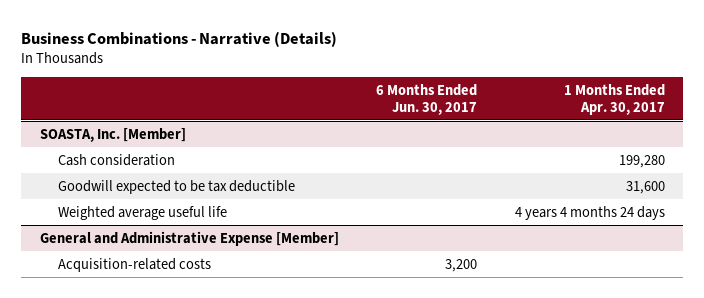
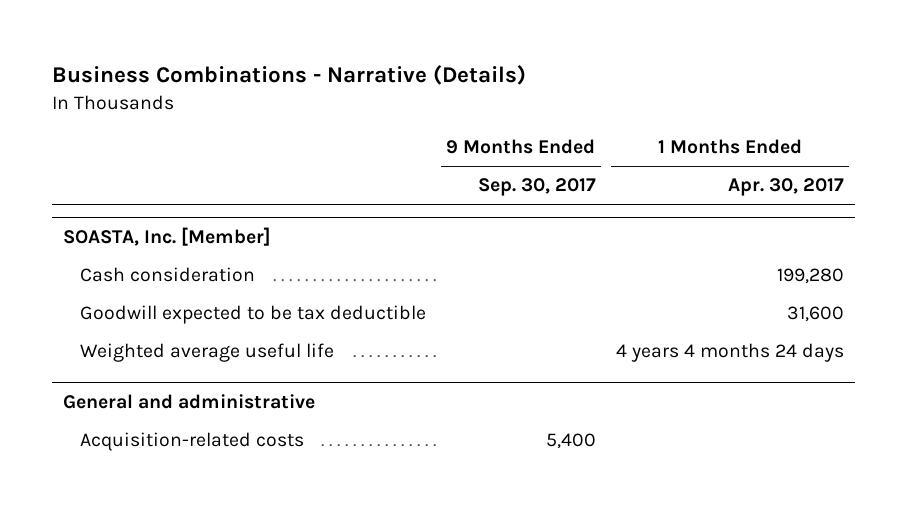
- | 6 Months Ended Jun. 30, 2017 | 1 Months Ended Apr. 30, 2017
+ | 9 Months Ended Sep. 30, 2017 | 1 Months Ended Apr. 30, 2017
- General and Administrative Expense [Member]
+ General and administrative

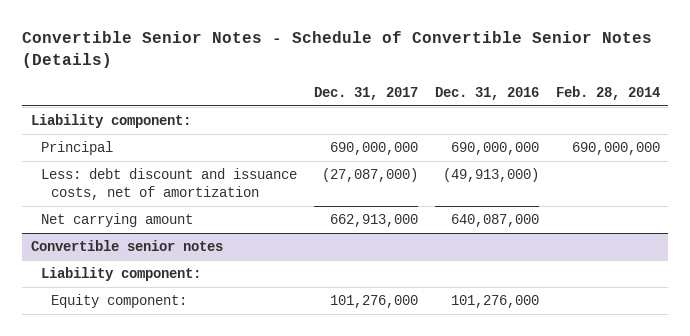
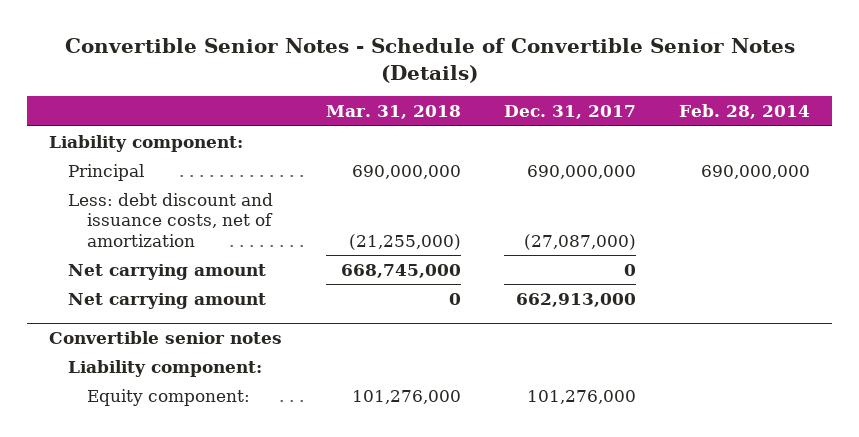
- | Dec. 31, 2017 | Dec. 31, 2016 | Feb. 28, 2014
+ | Mar. 31, 2018 | Dec. 31, 2017 | Feb. 28, 2014
+ Net carrying amount | 668,745,000 | 0 |

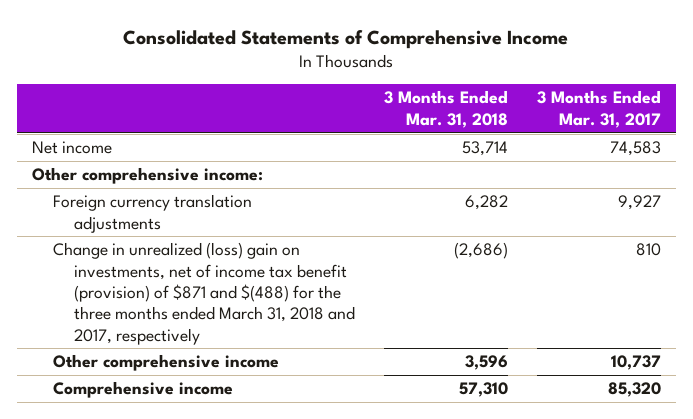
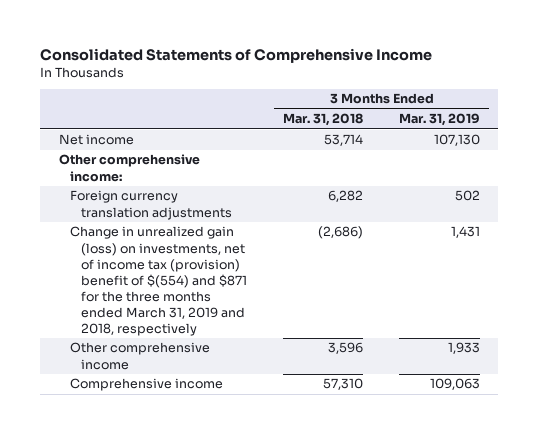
- | 3 Months Ended Mar. 31, 2018 | 3 Months Ended Mar. 31, 2017
+ | 3 Months Ended Mar. 31, 2018 | 3 Months Ended Mar. 31, 2019
- Change in unrealized (loss) gain on investments, net of income tax benefit (provision) of $871 and $(488) for the three months ended March 31, 2018 and 2017, respectively | (2,686) | 810
+ Change in unrealized gain (loss) on investments, net of income tax (provision) benefit of $(554) and $871 for the three months ended March 31, 2019 and 2018, respectively | (2,686) | 1,431

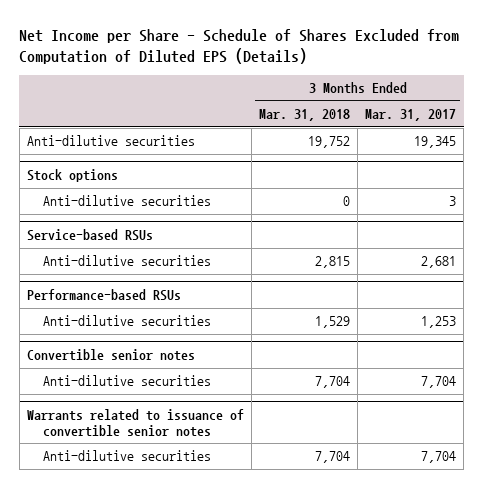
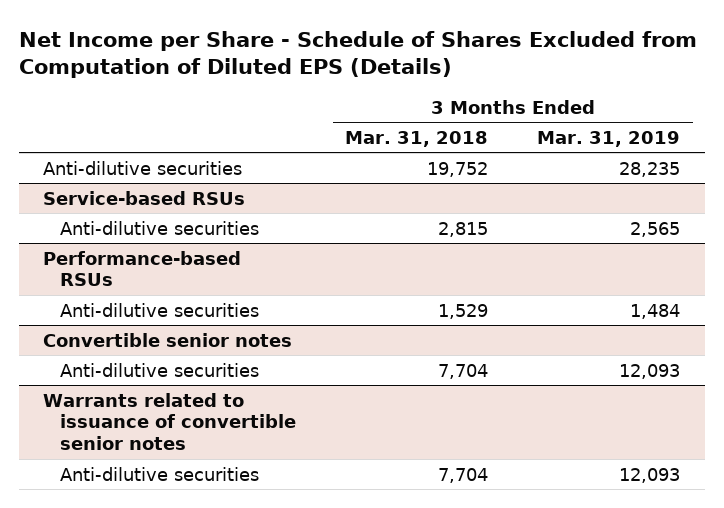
- | 3 Months Ended Mar. 31, 2018 | 3 Months Ended Mar. 31, 2017
+ | 3 Months Ended Mar. 31, 2018 | 3 Months Ended Mar. 31, 2019
- Stock options
- Anti-dilutive securities | 0 | 3

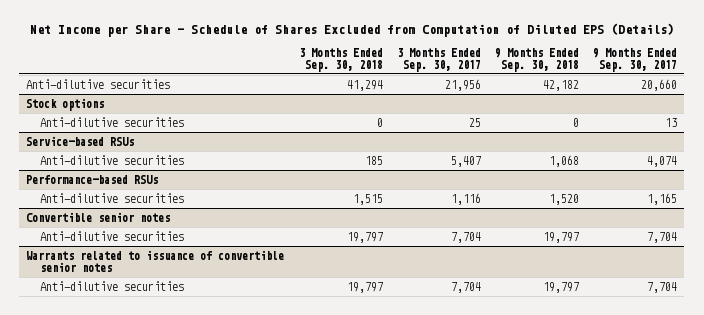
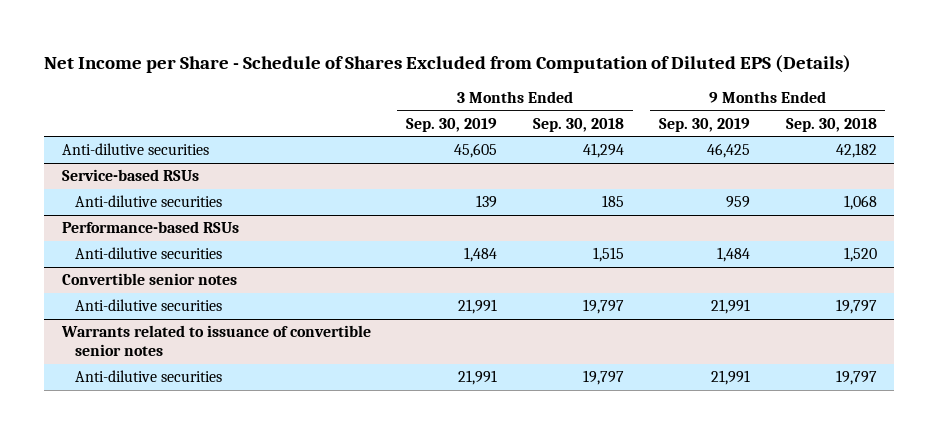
- | 3 Months Ended Sep. 30, 2018 | 3 Months Ended Sep. 30, 2017 | 9 Months Ended Sep. 30, 2018 | 9 Months Ended Sep. 30, 2017
+ | 3 Months Ended Sep. 30, 2019 | 3 Months Ended Sep. 30, 2018 | 9 Months Ended Sep. 30, 2019 | 9 Months Ended Sep. 30, 2018
- Stock options
- Anti-dilutive securities | 0 | 25 | 0 | 13

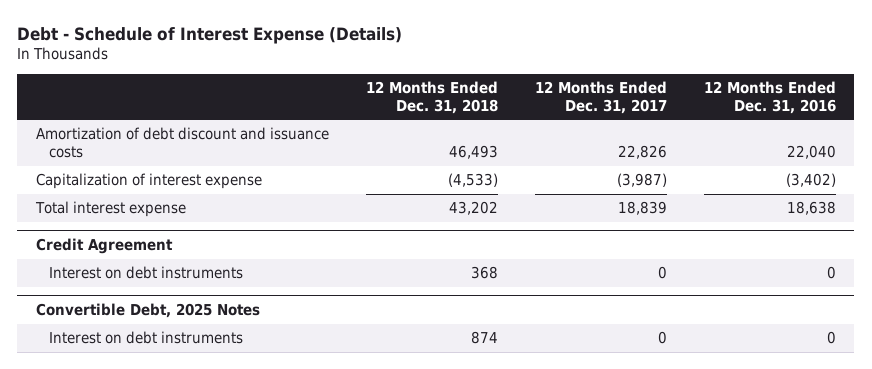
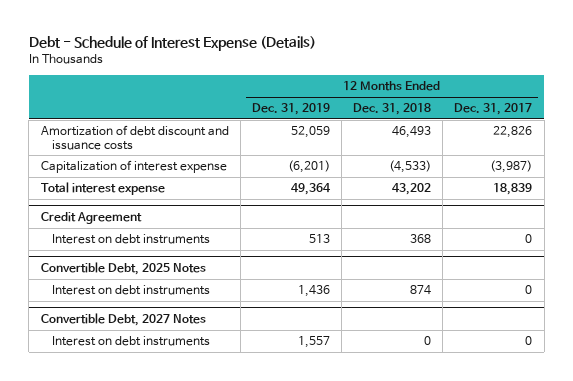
- | 12 Months Ended Dec. 31, 2018 | 12 Months Ended Dec. 31, 2017 | 12 Months Ended Dec. 31, 2016
+ | 12 Months Ended Dec. 31, 2019 | 12 Months Ended Dec. 31, 2018 | 12 Months Ended Dec. 31, 2017
+ Convertible Debt, 2027 Notes
+ Interest on debt instruments | 1,557 | 0 | 0

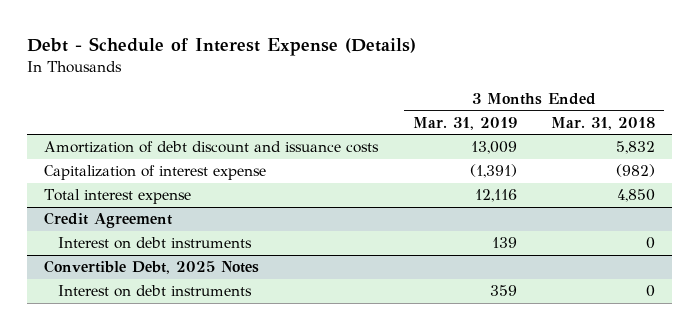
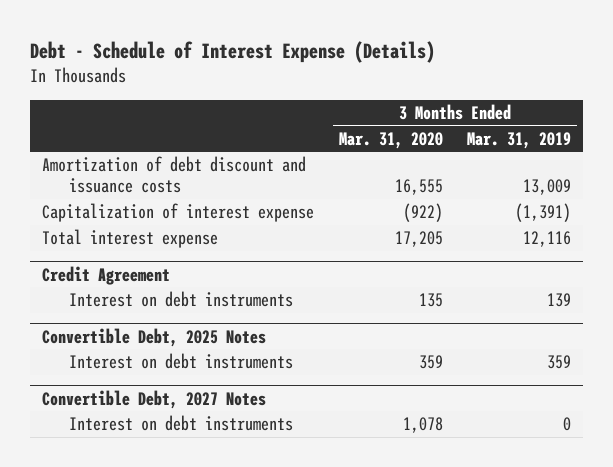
- | 3 Months Ended Mar. 31, 2019 | 3 Months Ended Mar. 31, 2018
+ | 3 Months Ended Mar. 31, 2020 | 3 Months Ended Mar. 31, 2019
+ Convertible Debt, 2027 Notes
+ Interest on debt instruments | 1,078 | 0

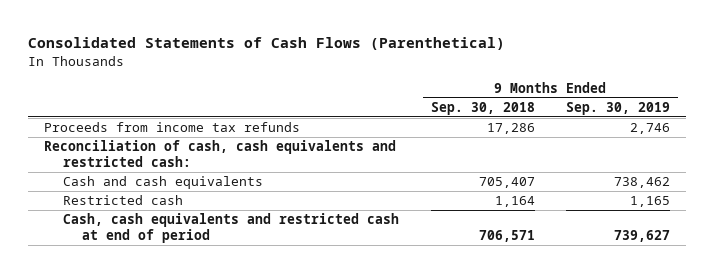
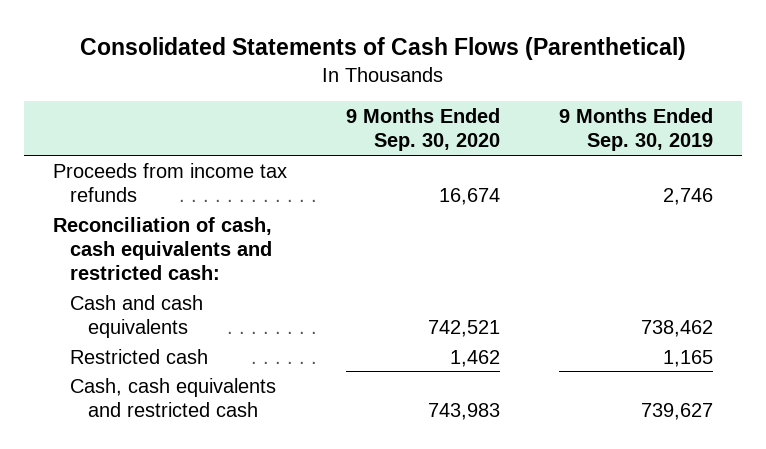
- | 9 Months Ended Sep. 30, 2018 | 9 Months Ended Sep. 30, 2019
+ | 9 Months Ended Sep. 30, 2020 | 9 Months Ended Sep. 30, 2019
- Cash, cash equivalents and restricted cash at end of period | 706,571 | 739,627
+ Cash, cash equivalents and restricted cash | 743,983 | 739,627

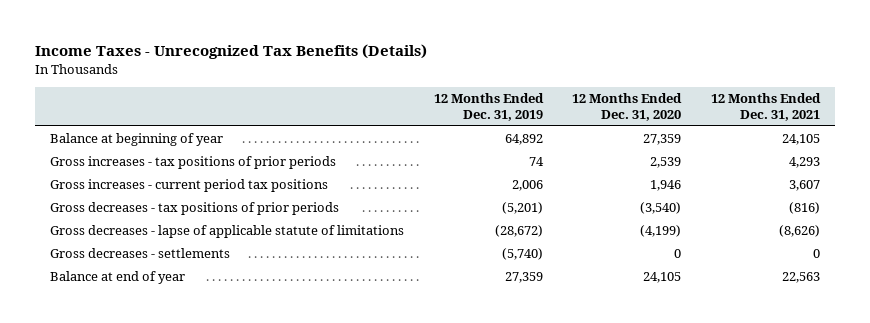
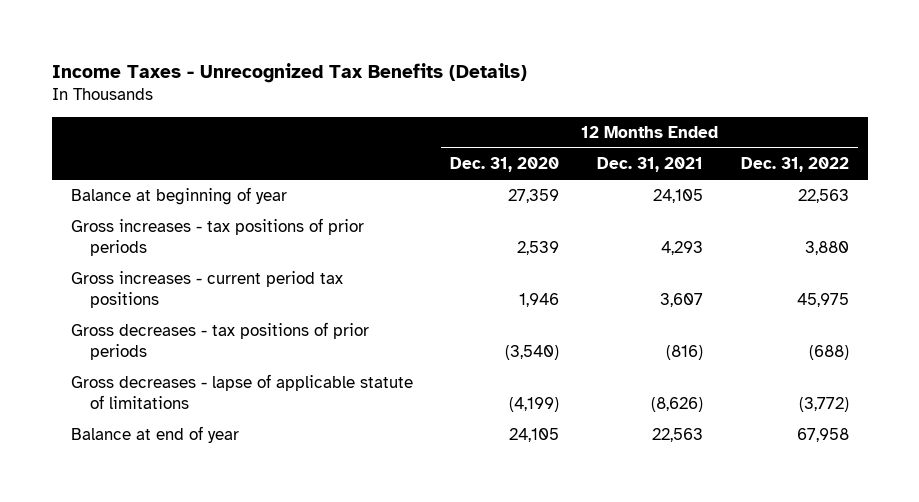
- | 12 Months Ended Dec. 31, 2019 | 12 Months Ended Dec. 31, 2020 | 12 Months Ended Dec. 31, 2021
+ | 12 Months Ended Dec. 31, 2020 | 12 Months Ended Dec. 31, 2021 | 12 Months Ended Dec. 31, 2022
- Gross decreases - settlements | (5,740) | 0 | 0

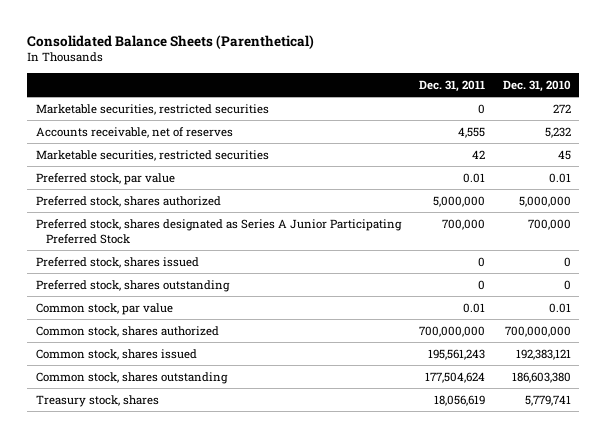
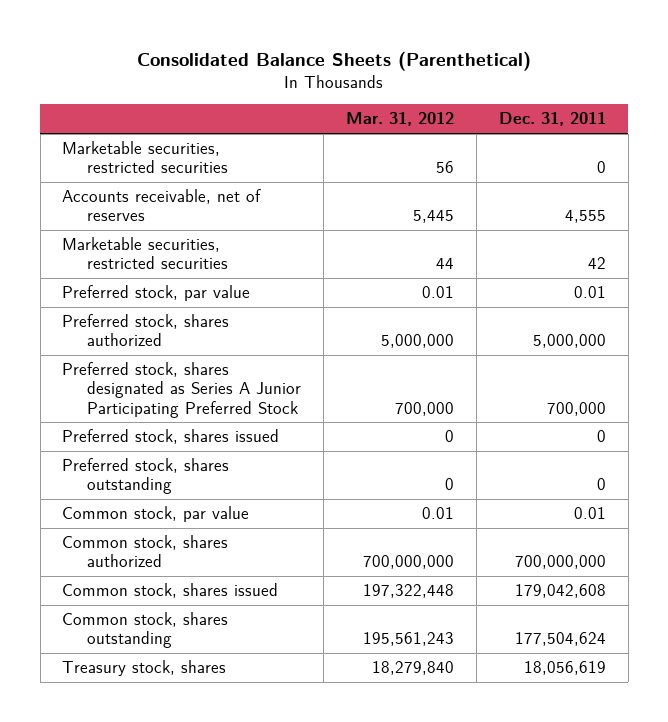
- | Dec. 31, 2011 | Dec. 31, 2010
+ | Mar. 31, 2012 | Dec. 31, 2011
- Common stock, shares issued | 195,561,243 | 192,383,121
+ Common stock, shares issued | 197,322,448 | 179,042,608

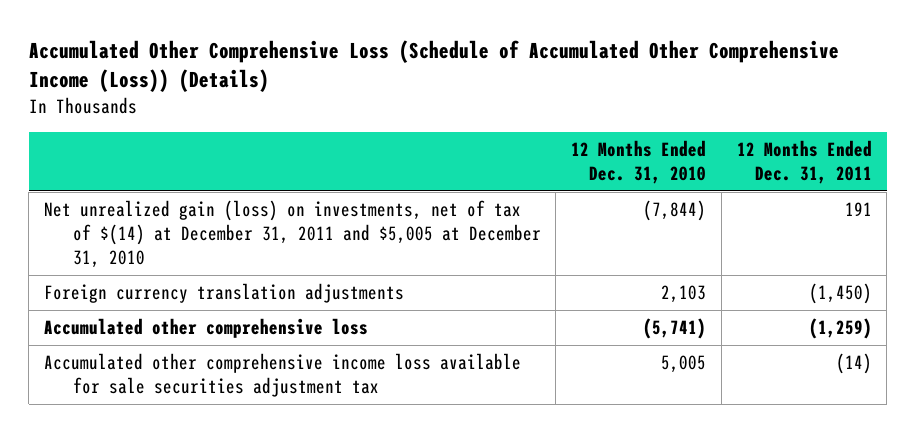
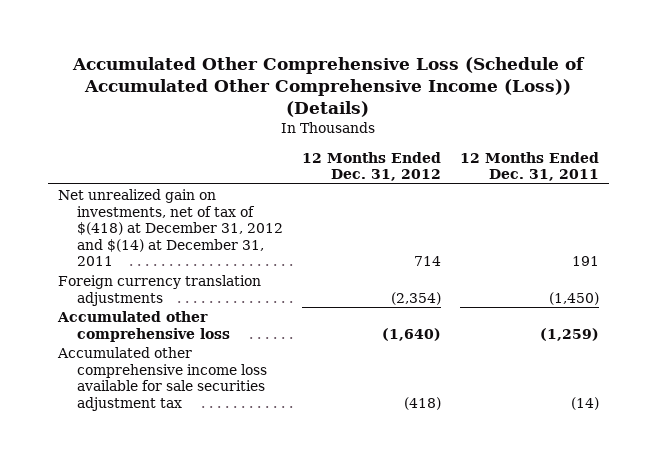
- | 12 Months Ended Dec. 31, 2010 | 12 Months Ended Dec. 31, 2011
+ | 12 Months Ended Dec. 31, 2012 | 12 Months Ended Dec. 31, 2011
- Net unrealized gain (loss) on investments, net of tax of $(14) at December 31, 2011 and $5,005 at December 31, 2010 | (7,844) | 191
+ Net unrealized gain on investments, net of tax of $(418) at December 31, 2012 and $(14) at December 31, 2011 | 714 | 191

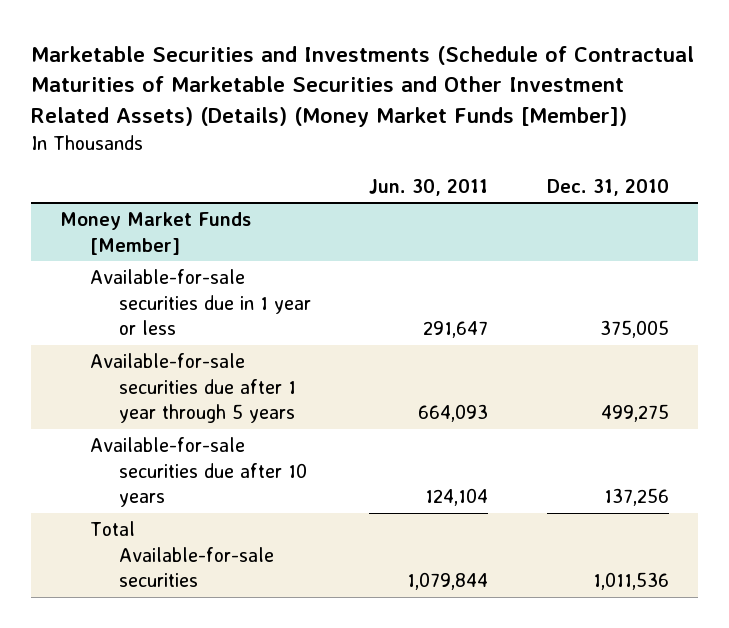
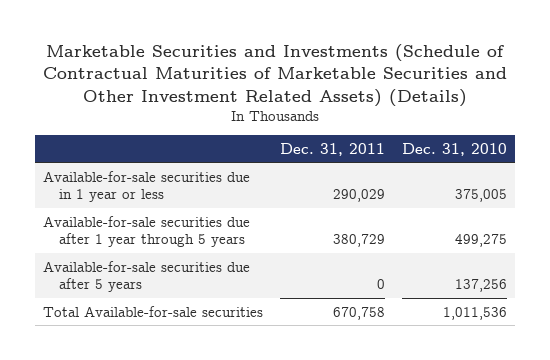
- Marketable Securities and Investments (Schedule of Contractual Maturities of Marketable Securities and Other Investment Related Assets) (Details) (Money Market Funds [Member])
+ Marketable Securities and Investments (Schedule of Contractual Maturities of Marketable Securities and Other Investment Related Assets) (Details)
- | Jun. 30, 2011 | Dec. 31, 2010
+ | Dec. 31, 2011 | Dec. 31, 2010
- Money Market Funds [Member]
- Available-for-sale securities due after 10 years | 124,104 | 137,256
+ Available-for-sale securities due after 5 years | 0 | 137,256

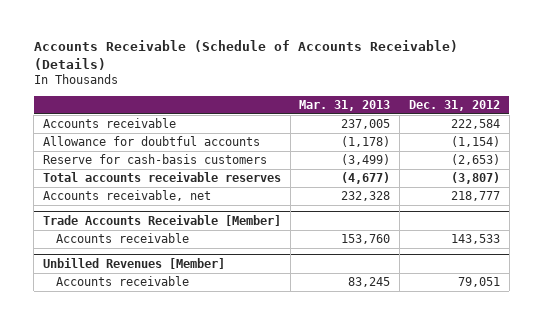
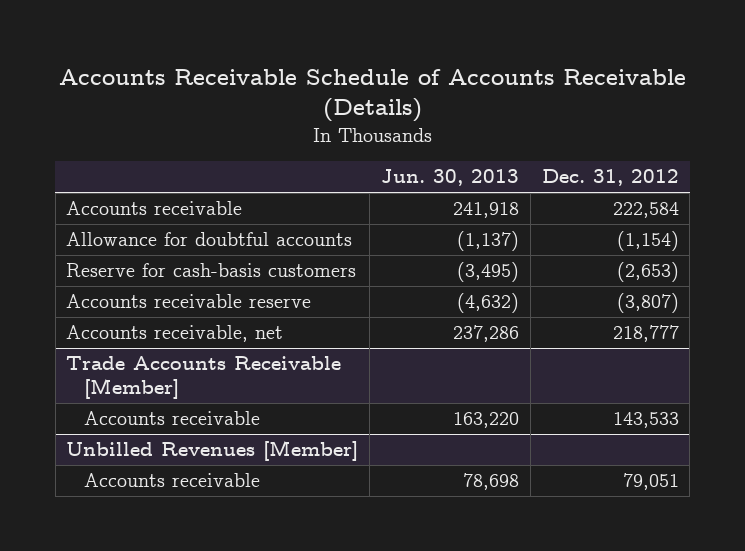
- Accounts Receivable (Schedule of Accounts Receivable) (Details)
+ Accounts Receivable Schedule of Accounts Receivable (Details)
- | Mar. 31, 2013 | Dec. 31, 2012
+ | Jun. 30, 2013 | Dec. 31, 2012
- Total accounts receivable reserves | (4,677) | (3,807)
+ Accounts receivable reserve | (4,632) | (3,807)

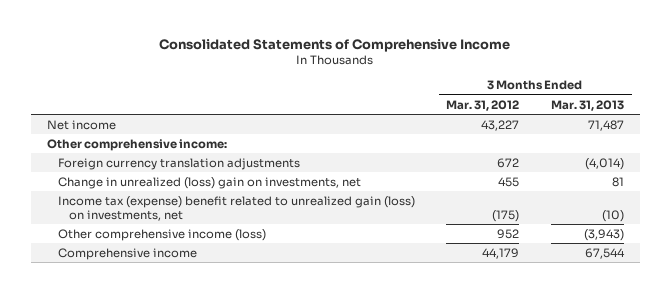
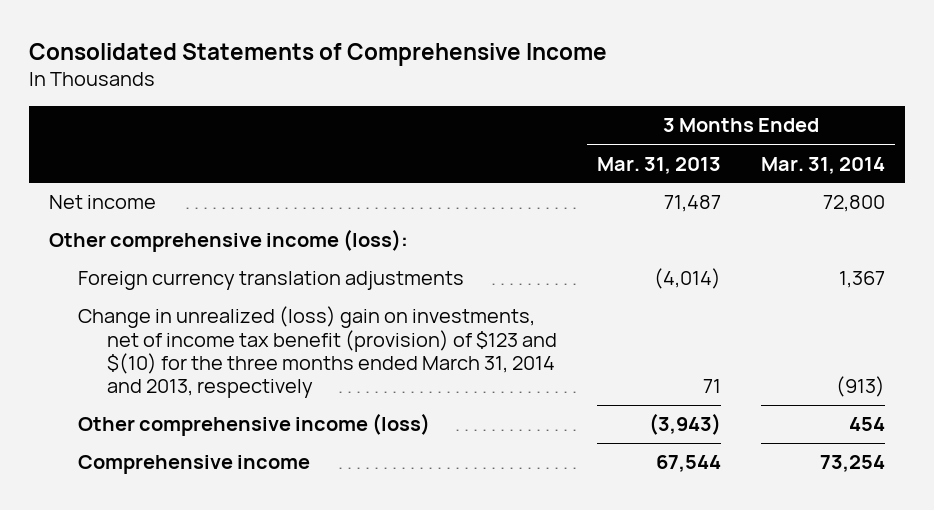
- | 3 Months Ended Mar. 31, 2012 | 3 Months Ended Mar. 31, 2013
+ | 3 Months Ended Mar. 31, 2013 | 3 Months Ended Mar. 31, 2014
- Other comprehensive income:
+ Other comprehensive income (loss):
- Change in unrealized (loss) gain on investments, net | 455 | 81
- Income tax (expense) benefit related to unrealized gain (loss) on investments, net | (175) | (10)
+ Change in unrealized (loss) gain on investments, net of income tax benefit (provision) of $123 and $(10) for the three months ended March 31, 2014 and 2013, respectively | 71 | (913)

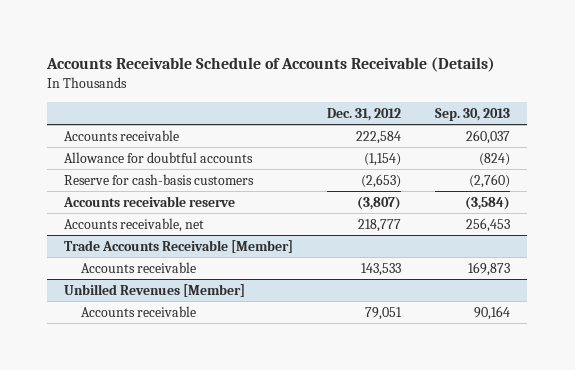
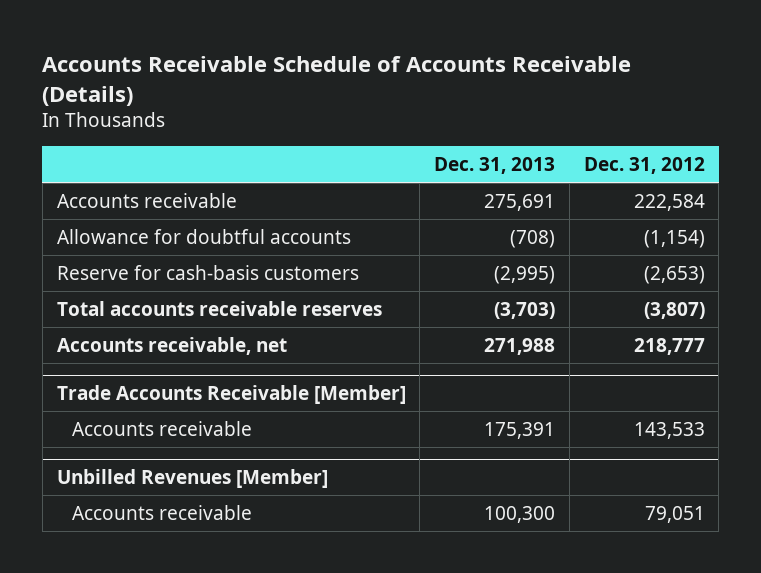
- | Dec. 31, 2012 | Sep. 30, 2013
+ | Dec. 31, 2013 | Dec. 31, 2012
- Accounts receivable reserve | (3,807) | (3,584)
+ Total accounts receivable reserves | (3,703) | (3,807)

